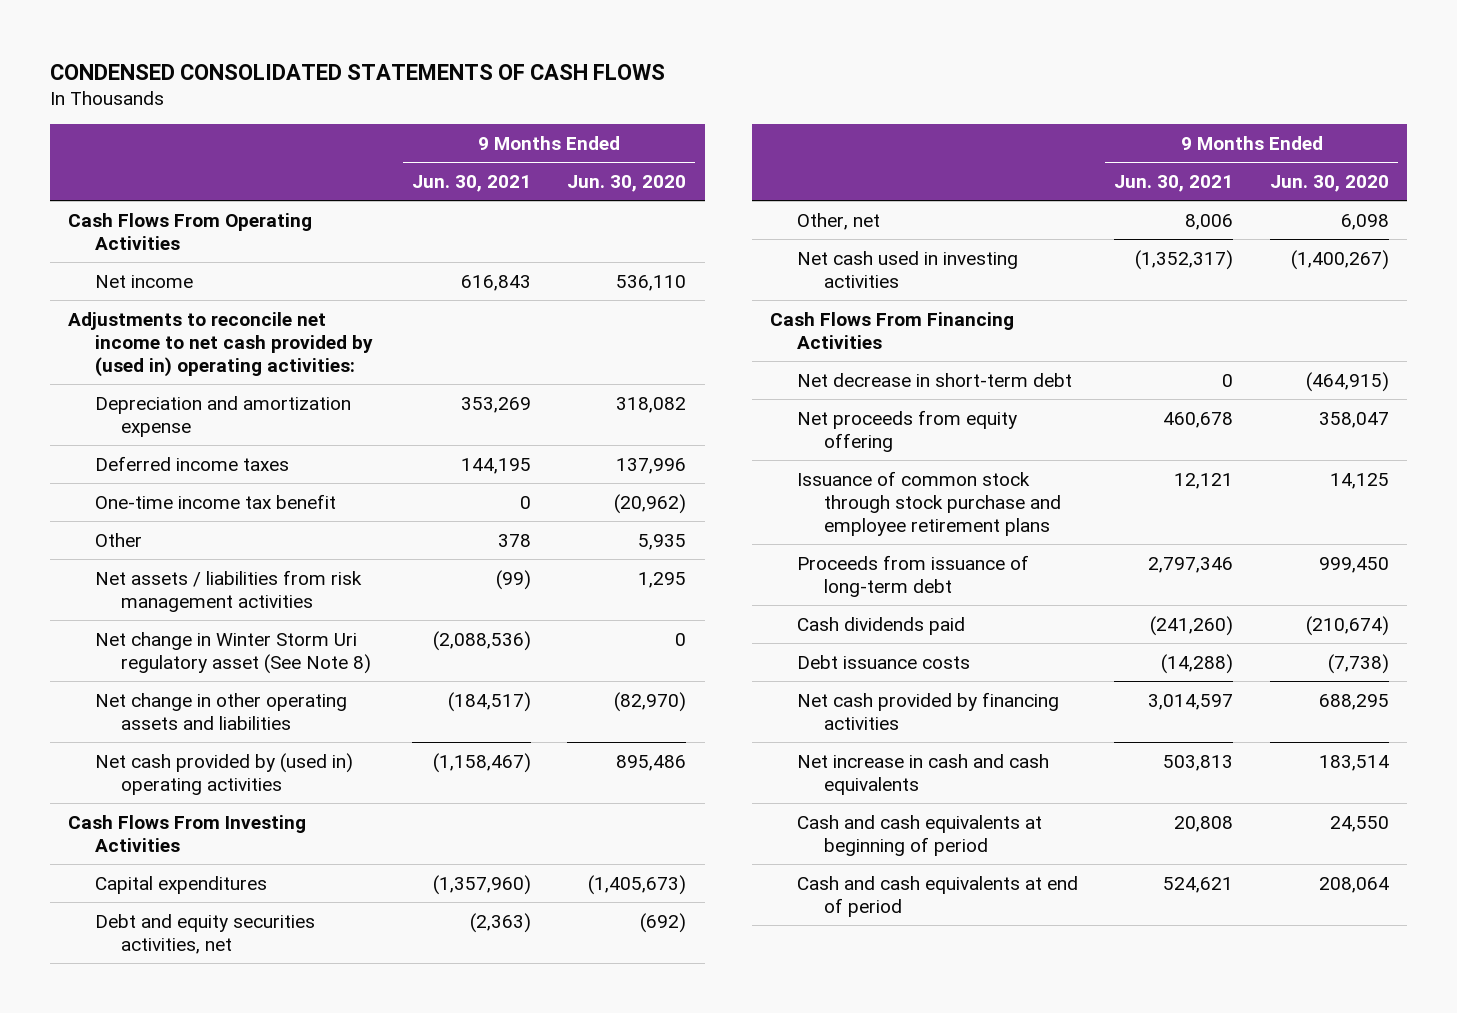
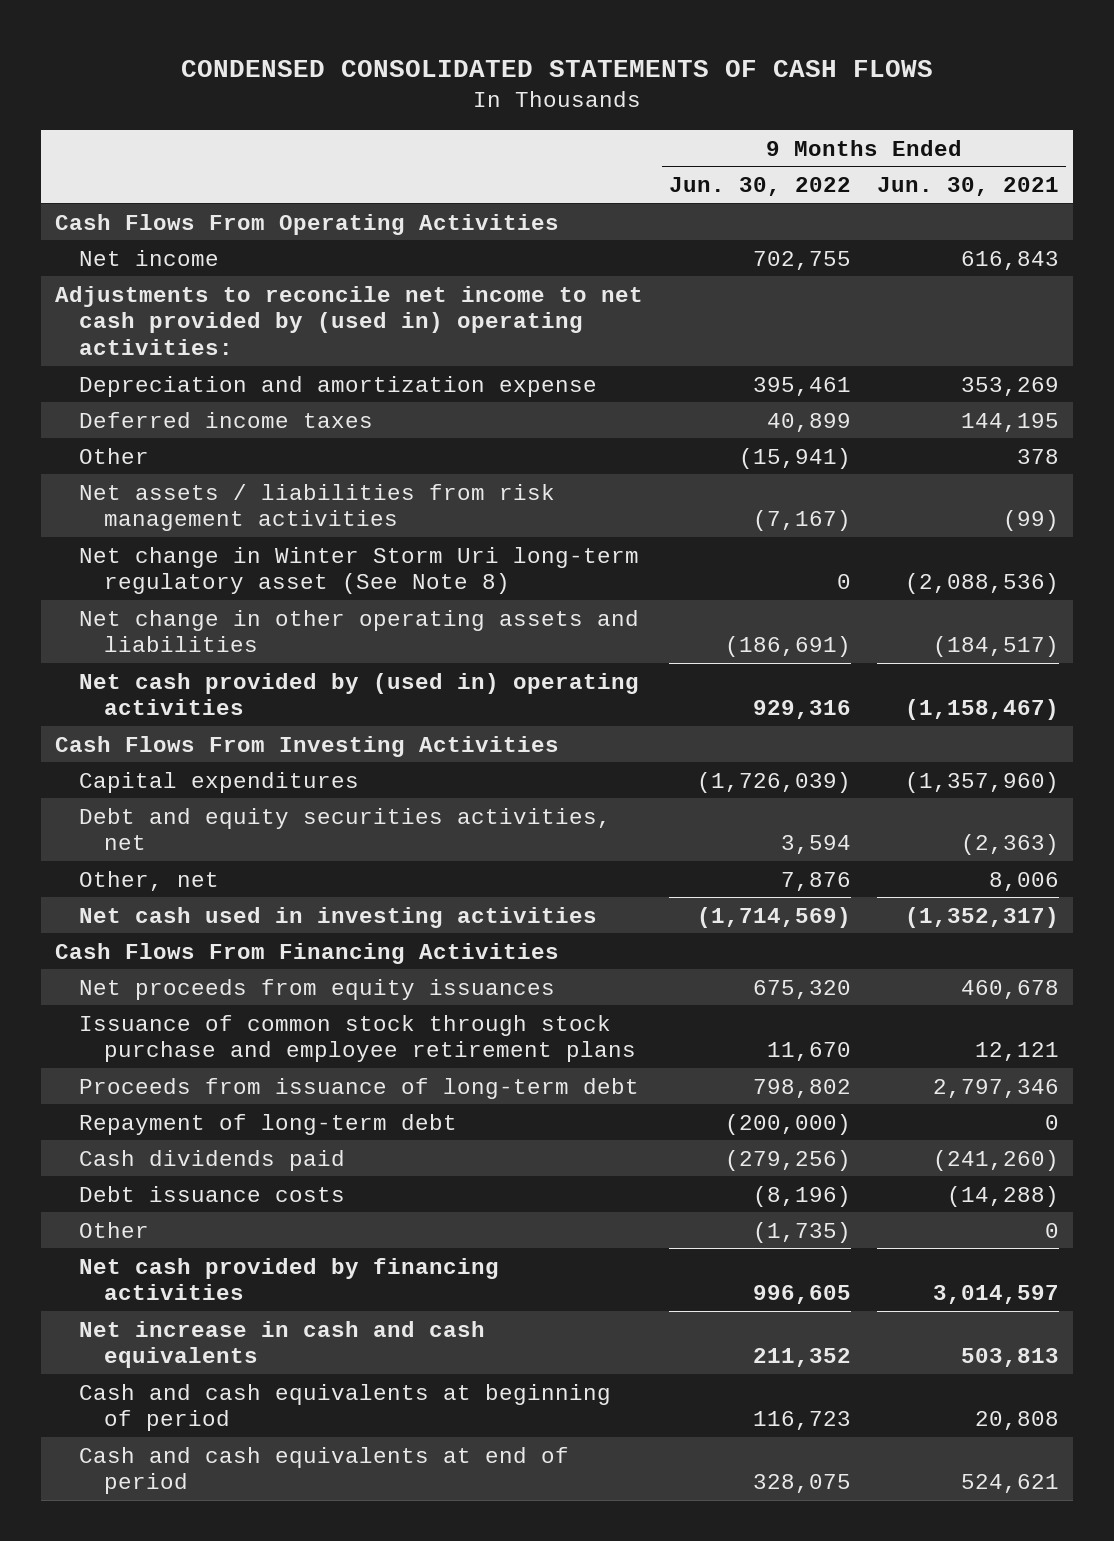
- | 9 Months Ended Jun. 30, 2021 | 9 Months Ended Jun. 30, 2020
+ | 9 Months Ended Jun. 30, 2022 | 9 Months Ended Jun. 30, 2021
- One-time income tax benefit | 0 | (20,962)
- Net change in Winter Storm Uri regulatory asset (See Note 8) | (2,088,536) | 0
+ Net change in Winter Storm Uri long-term regulatory asset (See Note 8) | 0 | (2,088,536)
- Net decrease in short-term debt | 0 | (464,915)
- Net proceeds from equity offering | 460,678 | 358,047
+ Net proceeds from equity issuances | 675,320 | 460,678
+ Repayment of long-term debt | (200,000) | 0
+ Other | (1,735) | 0

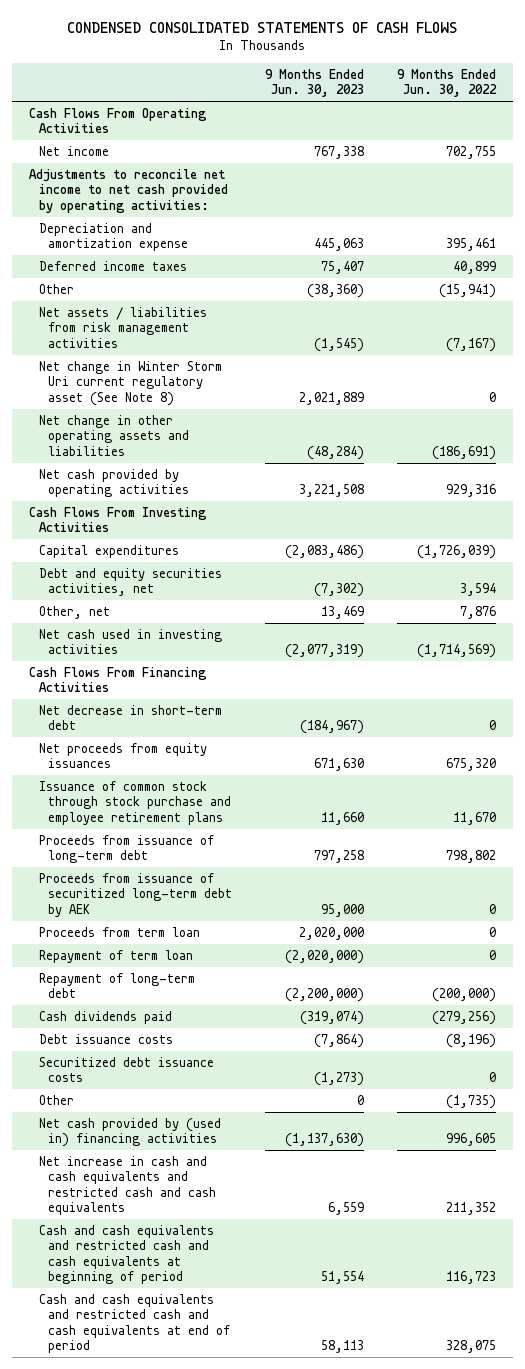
- | 9 Months Ended Jun. 30, 2022 | 9 Months Ended Jun. 30, 2021
+ | 9 Months Ended Jun. 30, 2023 | 9 Months Ended Jun. 30, 2022
- Adjustments to reconcile net income to net cash provided by (used in) operating activities:
+ Adjustments to reconcile net income to net cash provided by operating activities:
- Net change in Winter Storm Uri long-term regulatory asset (See Note 8) | 0 | (2,088,536)
+ Net change in Winter Storm Uri current regulatory asset (See Note 8) | 2,021,889 | 0
- Net cash provided by (used in) operating activities | 929,316 | (1,158,467)
+ Net cash provided by operating activities | 3,221,508 | 929,316
+ Net decrease in short-term debt | (184,967) | 0
+ Proceeds from issuance of securitized long-term debt by AEK | 95,000 | 0
+ Proceeds from term loan | 2,020,000 | 0
+ Repayment of term loan | (2,020,000) | 0
+ Securitized debt issuance costs | (1,273) | 0
- Net cash provided by financing activities | 996,605 | 3,014,597
- Net increase in cash and cash equivalents | 211,352 | 503,813
- Cash and cash equivalents at beginning of period | 116,723 | 20,808
- Cash and cash equivalents at end of period | 328,075 | 524,621
+ Net cash provided by (used in) financing activities | (1,137,630) | 996,605
+ Net increase in cash and cash equivalents and restricted cash and cash equivalents | 6,559 | 211,352
+ Cash and cash equivalents and restricted cash and cash equivalents at beginning of period | 51,554 | 116,723
+ Cash and cash equivalents and restricted cash and cash equivalents at end of period | 58,113 | 328,075

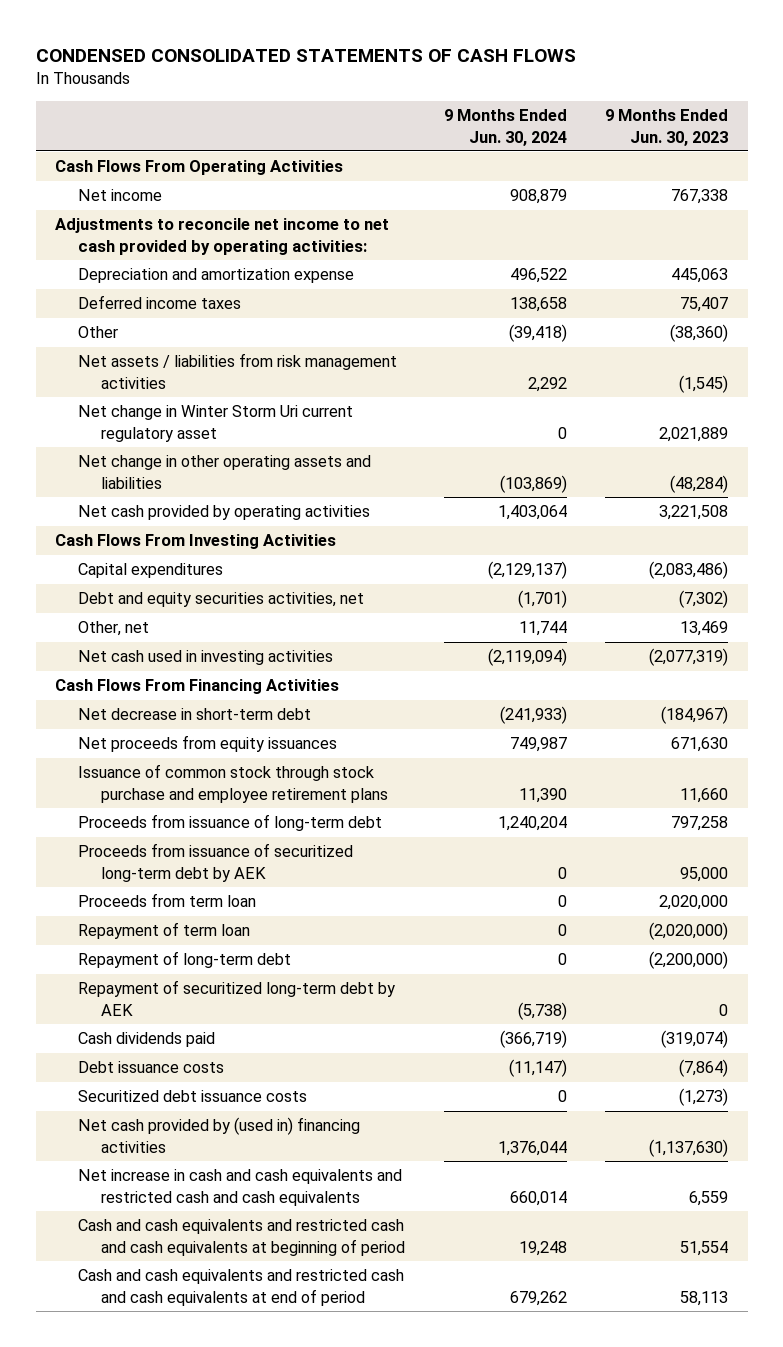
- | 9 Months Ended Jun. 30, 2023 | 9 Months Ended Jun. 30, 2022
+ | 9 Months Ended Jun. 30, 2024 | 9 Months Ended Jun. 30, 2023
- Net change in Winter Storm Uri current regulatory asset (See Note 8) | 2,021,889 | 0
+ Net change in Winter Storm Uri current regulatory asset | 0 | 2,021,889
+ Repayment of securitized long-term debt by AEK | (5,738) | 0
- Other | 0 | (1,735)

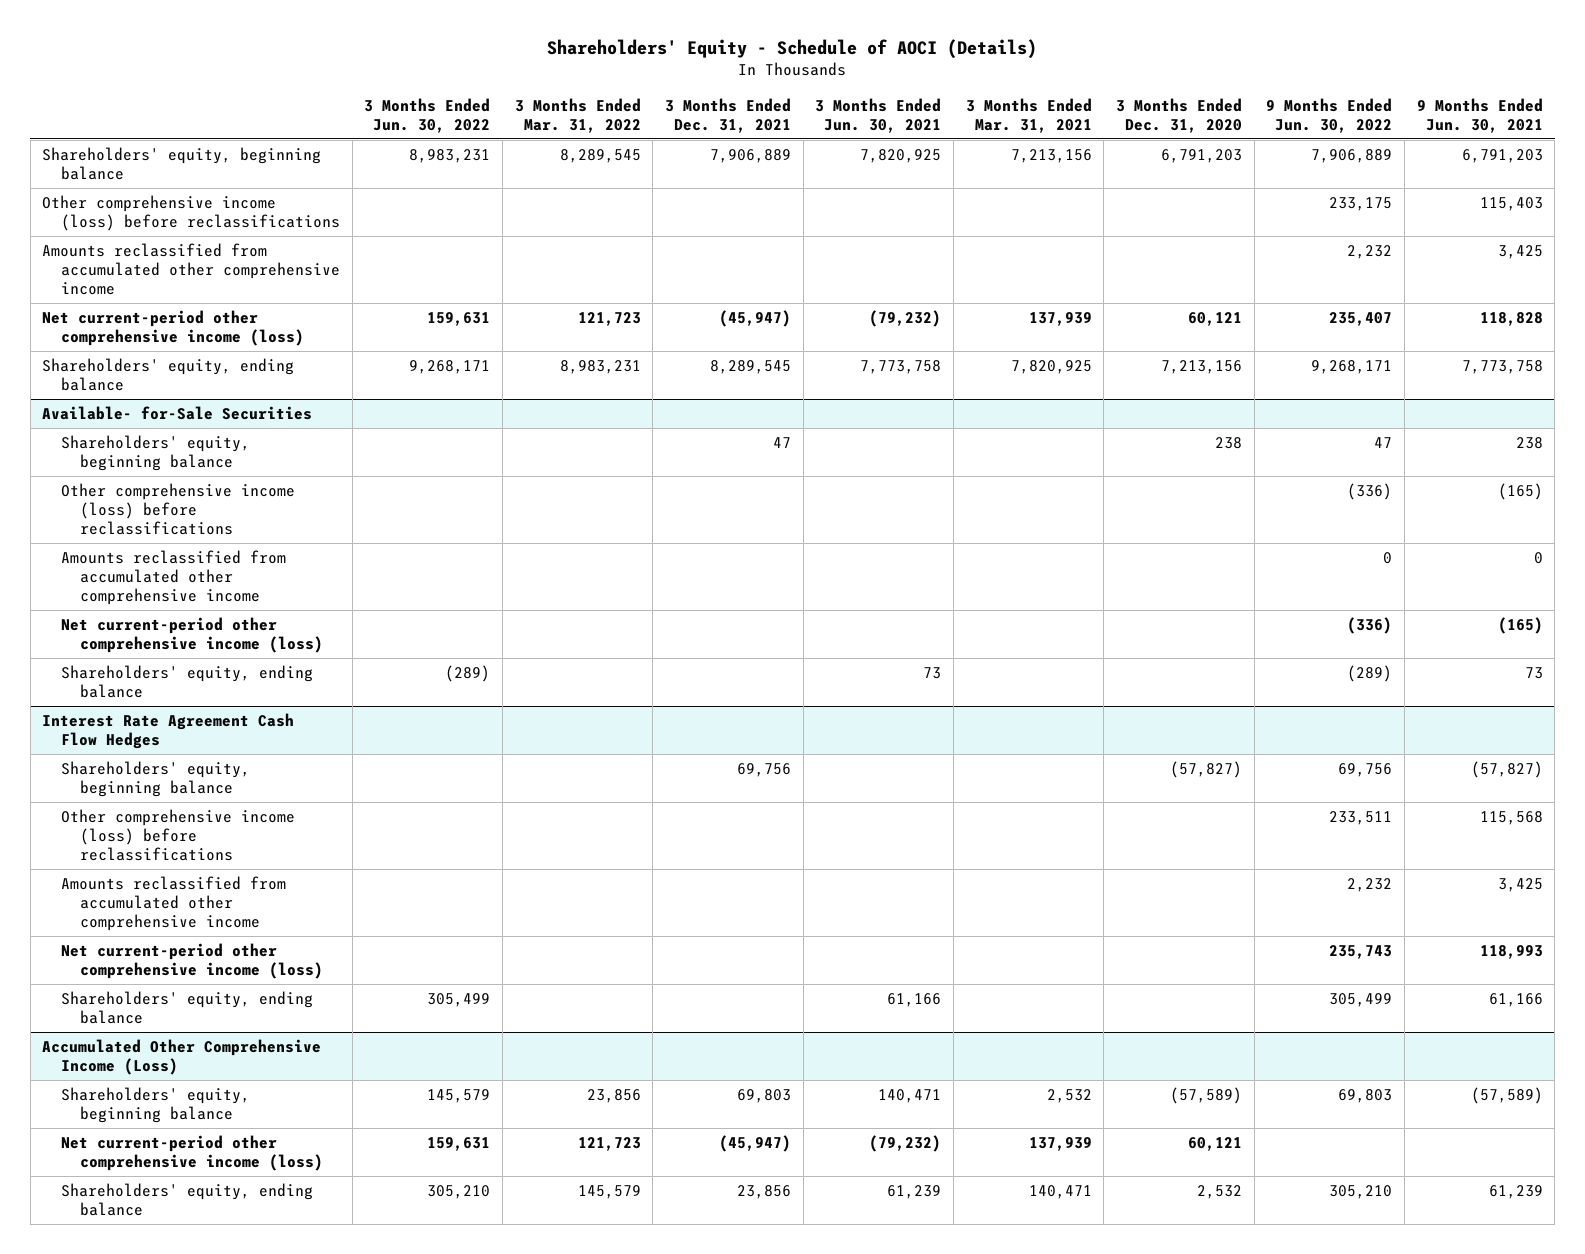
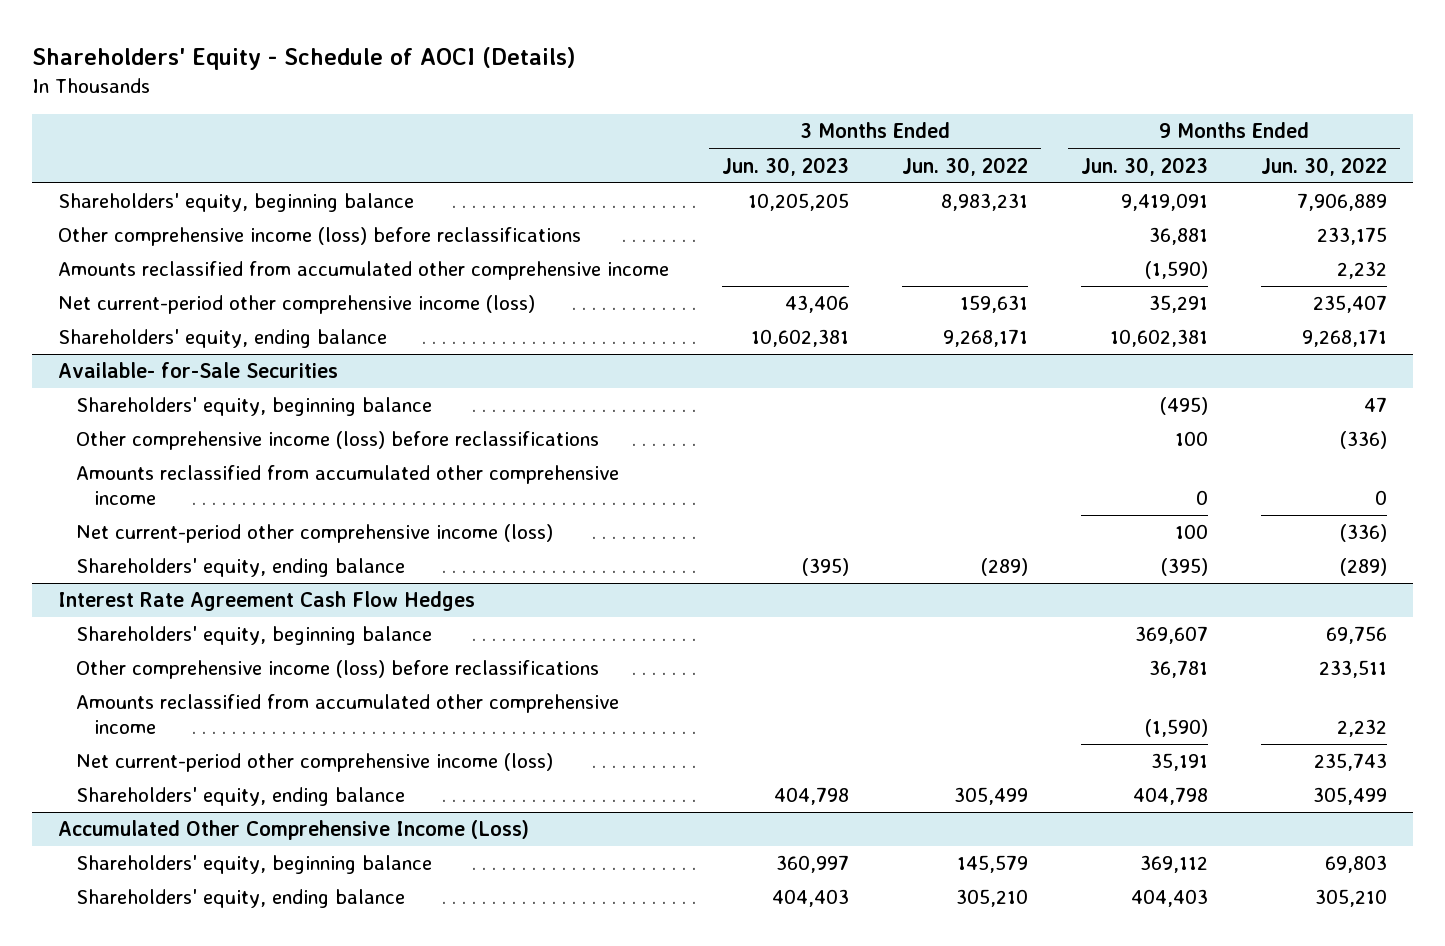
- | 3 Months Ended Jun. 30, 2022 | 3 Months Ended Mar. 31, 2022 | 3 Months Ended Dec. 31, 2021 | 3 Months Ended Jun. 30, 2021 | 3 Months Ended Mar. 31, 2021 | 3 Months Ended Dec. 31, 2020 | 9 Months Ended Jun. 30, 2022 | 9 Months Ended Jun. 30, 2021
+ | 3 Months Ended Jun. 30, 2023 | 3 Months Ended Jun. 30, 2022 | 9 Months Ended Jun. 30, 2023 | 9 Months Ended Jun. 30, 2022
@ Accumulated Other Comprehensive Income (Loss)
- Net current-period other comprehensive income (loss) | 159,631 | 121,723 | (45,947) | (79,232) | 137,939 | 60,121 | |

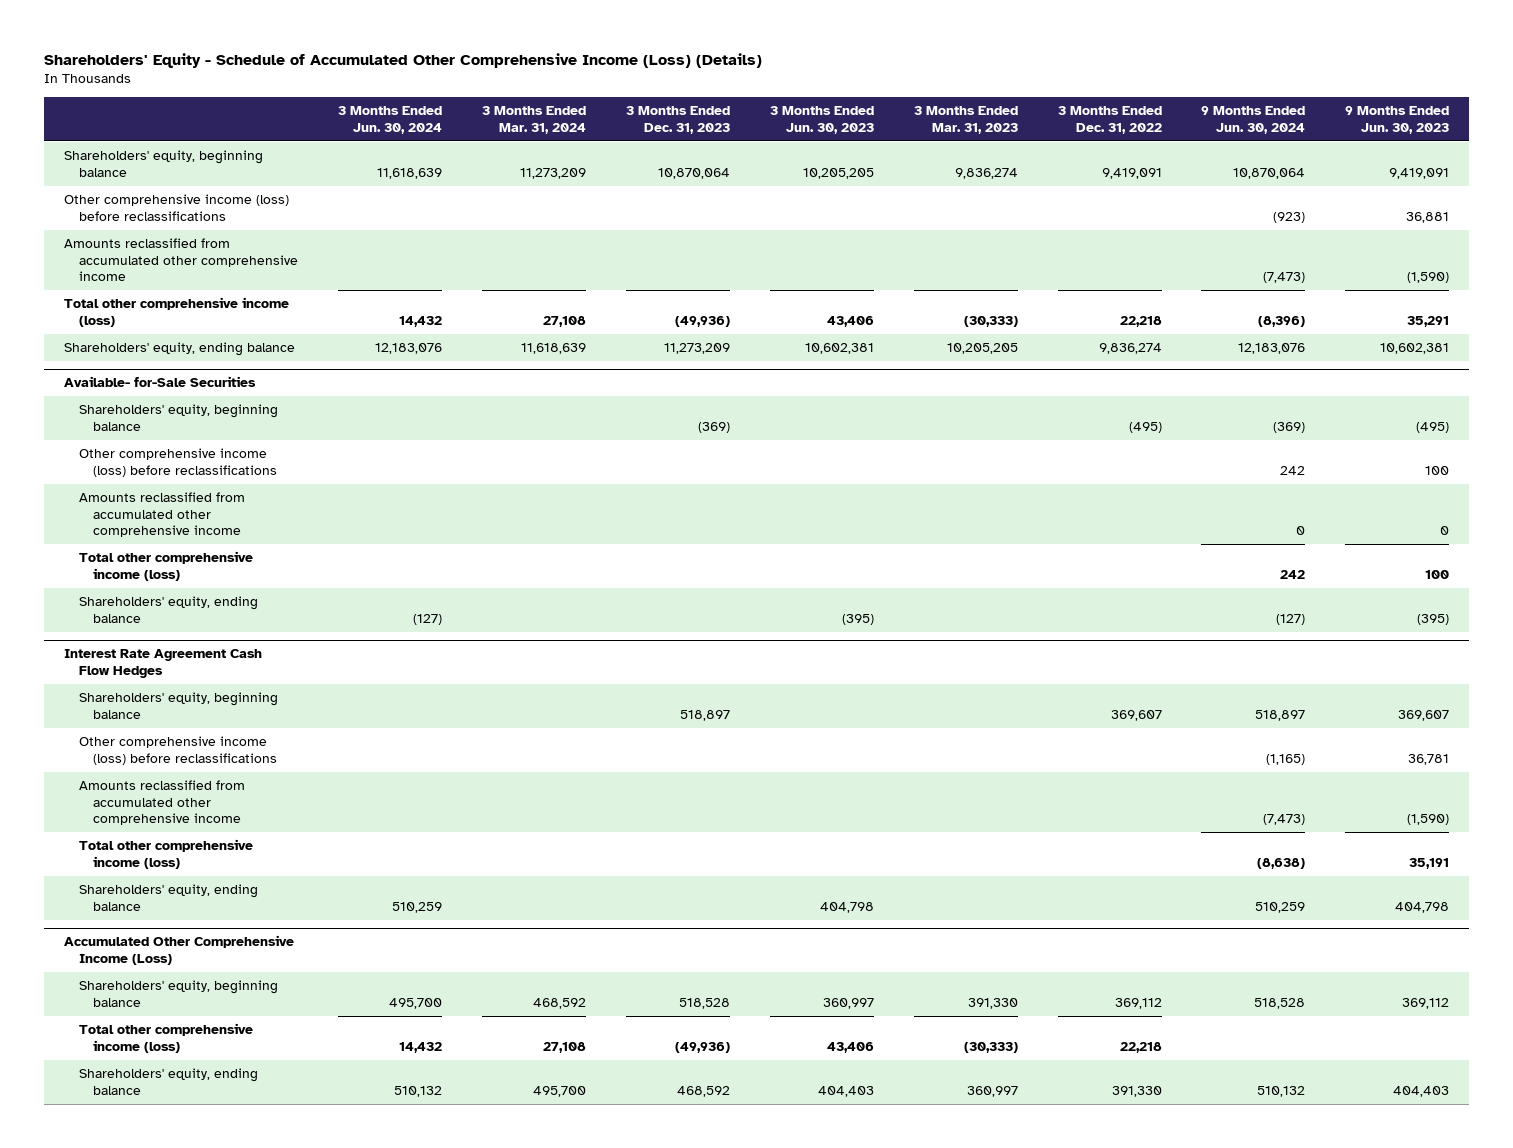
- Shareholders' Equity - Schedule of AOCI (Details)
+ Shareholders' Equity - Schedule of Accumulated Other Comprehensive Income (Loss) (Details)
- | 3 Months Ended Jun. 30, 2023 | 3 Months Ended Jun. 30, 2022 | 9 Months Ended Jun. 30, 2023 | 9 Months Ended Jun. 30, 2022
+ | 3 Months Ended Jun. 30, 2024 | 3 Months Ended Mar. 31, 2024 | 3 Months Ended Dec. 31, 2023 | 3 Months Ended Jun. 30, 2023 | 3 Months Ended Mar. 31, 2023 | 3 Months Ended Dec. 31, 2022 | 9 Months Ended Jun. 30, 2024 | 9 Months Ended Jun. 30, 2023
- Net current-period other comprehensive income (loss) | 43,406 | 159,631 | 35,291 | 235,407
+ Total other comprehensive income (loss) | 14,432 | 27,108 | (49,936) | 43,406 | (30,333) | 22,218 | (8,396) | 35,291
@ Available- for-Sale Securities
- Net current-period other comprehensive income (loss) | | | 100 | (336)
+ Total other comprehensive income (loss) | | | | | | | 242 | 100
@ Interest Rate Agreement Cash Flow Hedges
- Net current-period other comprehensive income (loss) | | | 35,191 | 235,743
+ Total other comprehensive income (loss) | | | | | | | (8,638) | 35,191
@ Accumulated Other Comprehensive Income (Loss)
+ Total other comprehensive income (loss) | 14,432 | 27,108 | (49,936) | 43,406 | (30,333) | 22,218 | |

